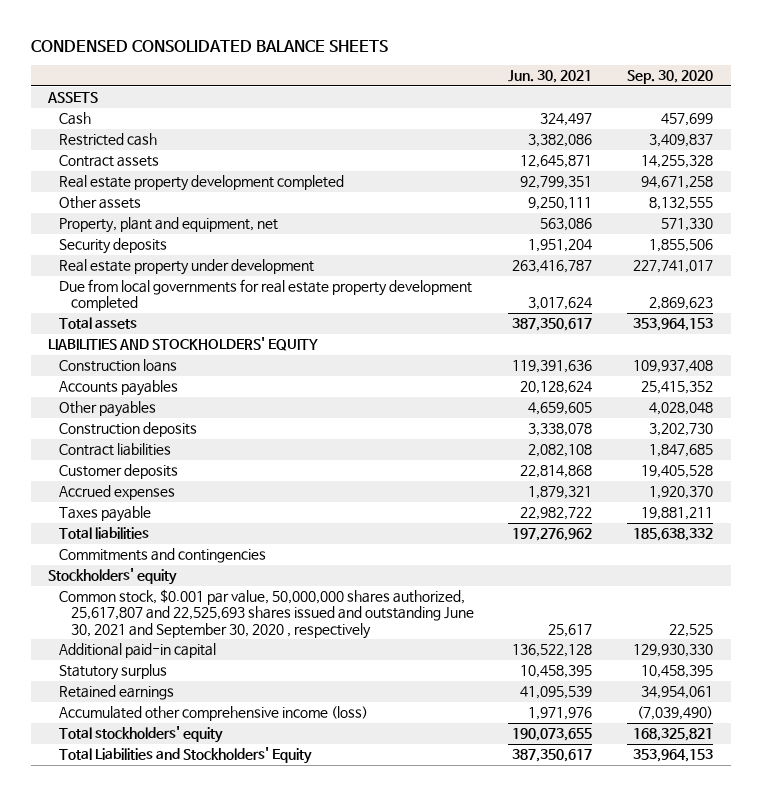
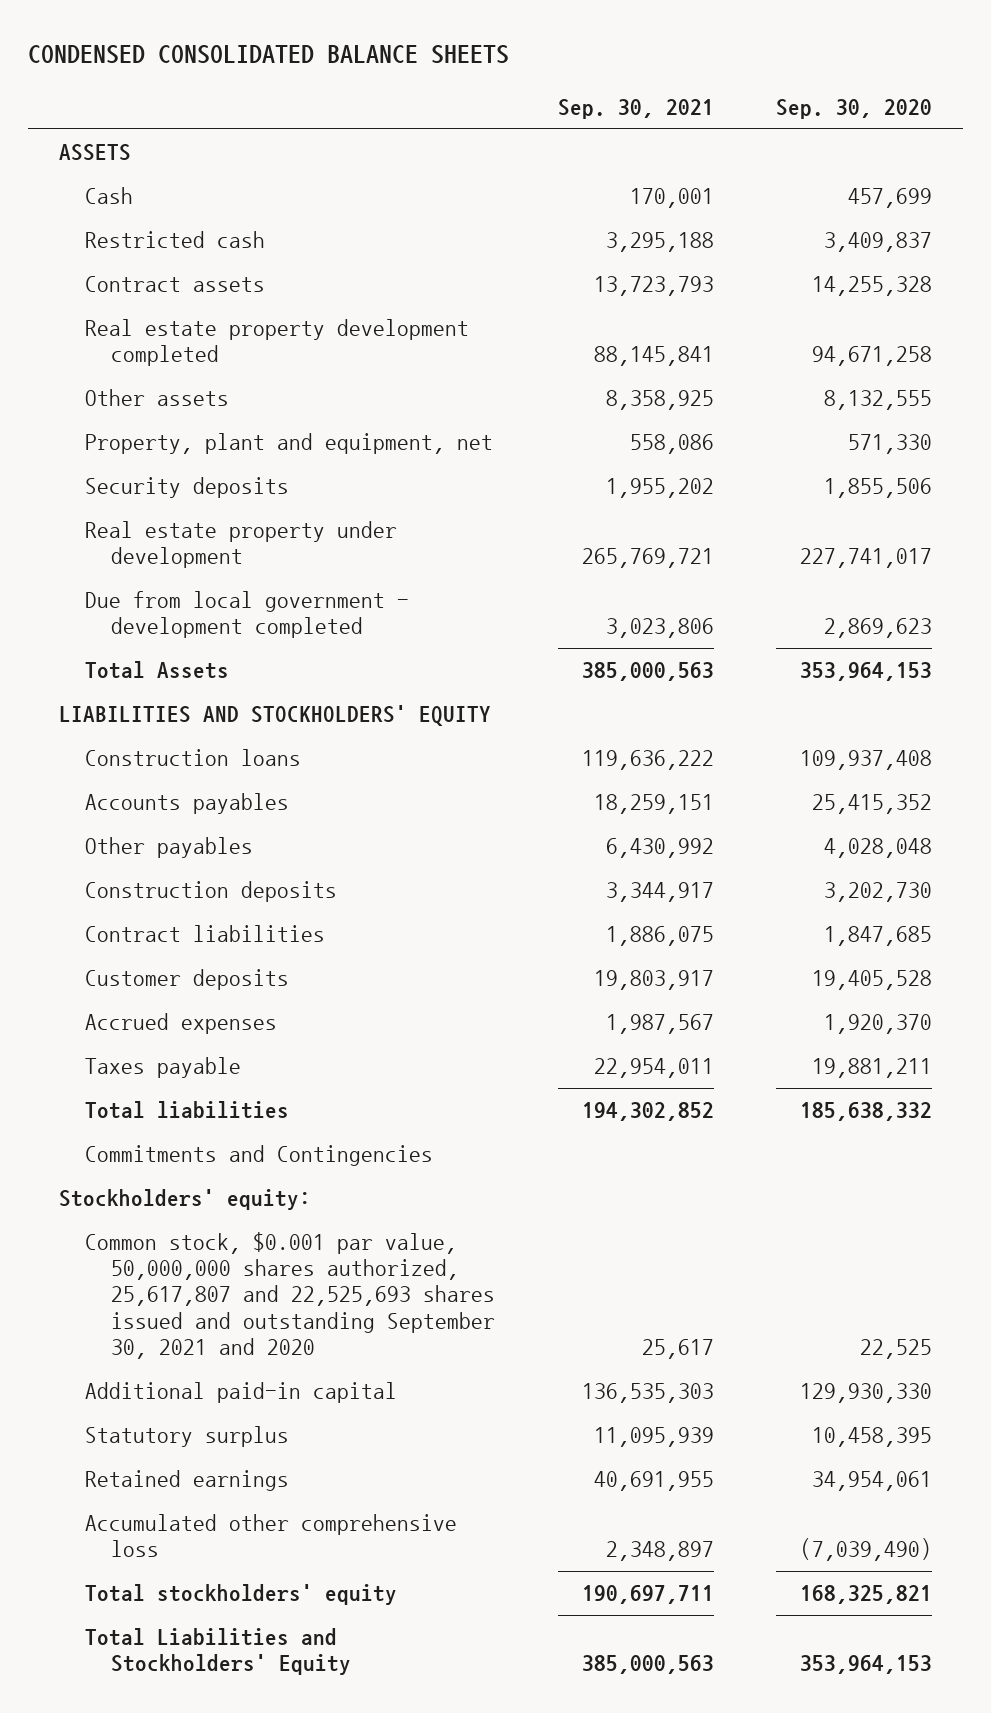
- | Jun. 30, 2021 | Sep. 30, 2020
+ | Sep. 30, 2021 | Sep. 30, 2020
- Due from local governments for real estate property development completed | 3,017,624 | 2,869,623
- Total assets | 387,350,617 | 353,964,153
+ Due from local government - development completed | 3,023,806 | 2,869,623
+ Total Assets | 385,000,563 | 353,964,153
- Commitments and contingencies
- Stockholders' equity
- Common stock, $0.001 par value, 50,000,000 shares authorized, 25,617,807 and 22,525,693 shares issued and outstanding June 30, 2021 and September 30, 2020 , respectively | 25,617 | 22,525
+ Commitments and Contingencies
+ Stockholders' equity:
+ Common stock, $0.001 par value, 50,000,000 shares authorized, 25,617,807 and 22,525,693 shares issued and outstanding September 30, 2021 and 2020 | 25,617 | 22,525
- Accumulated other comprehensive income (loss) | 1,971,976 | (7,039,490)
+ Accumulated other comprehensive loss | 2,348,897 | (7,039,490)

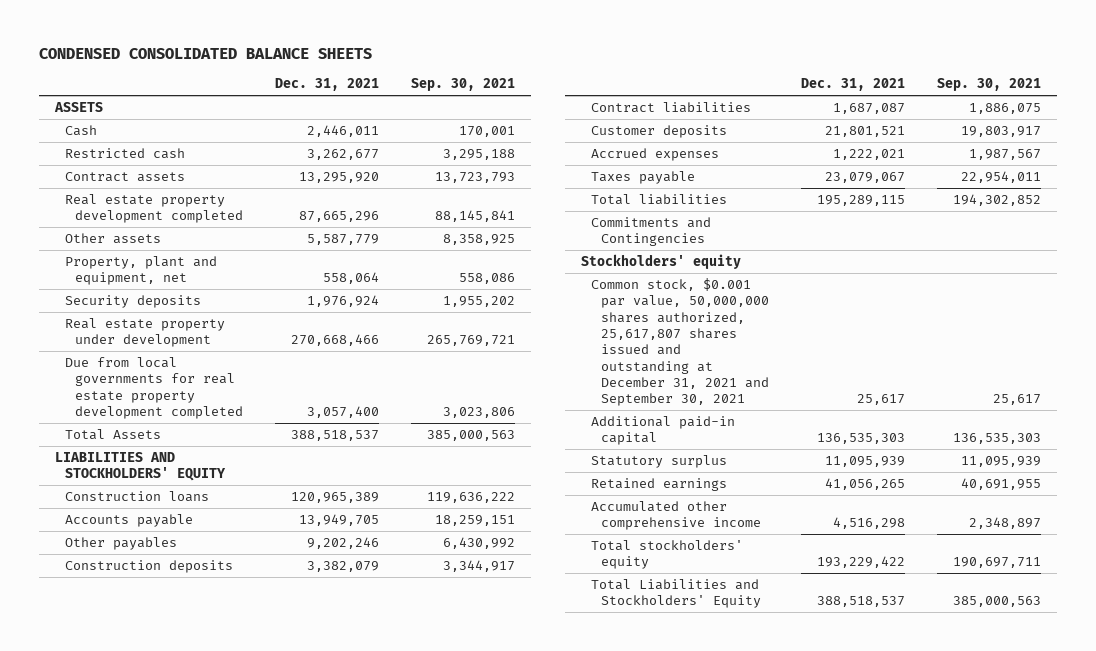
- | Sep. 30, 2021 | Sep. 30, 2020
+ | Dec. 31, 2021 | Sep. 30, 2021
- Due from local government - development completed | 3,023,806 | 2,869,623
+ Due from local governments for real estate property development completed | 3,057,400 | 3,023,806
- Accounts payables | 18,259,151 | 25,415,352
+ Accounts payable | 13,949,705 | 18,259,151
- Stockholders' equity:
- Common stock, $0.001 par value, 50,000,000 shares authorized, 25,617,807 and 22,525,693 shares issued and outstanding September 30, 2021 and 2020 | 25,617 | 22,525
+ Stockholders' equity
+ Common stock, $0.001 par value, 50,000,000 shares authorized, 25,617,807 shares issued and outstanding at December 31, 2021 and September 30, 2021 | 25,617 | 25,617
- Accumulated other comprehensive loss | 2,348,897 | (7,039,490)
+ Accumulated other comprehensive income | 4,516,298 | 2,348,897

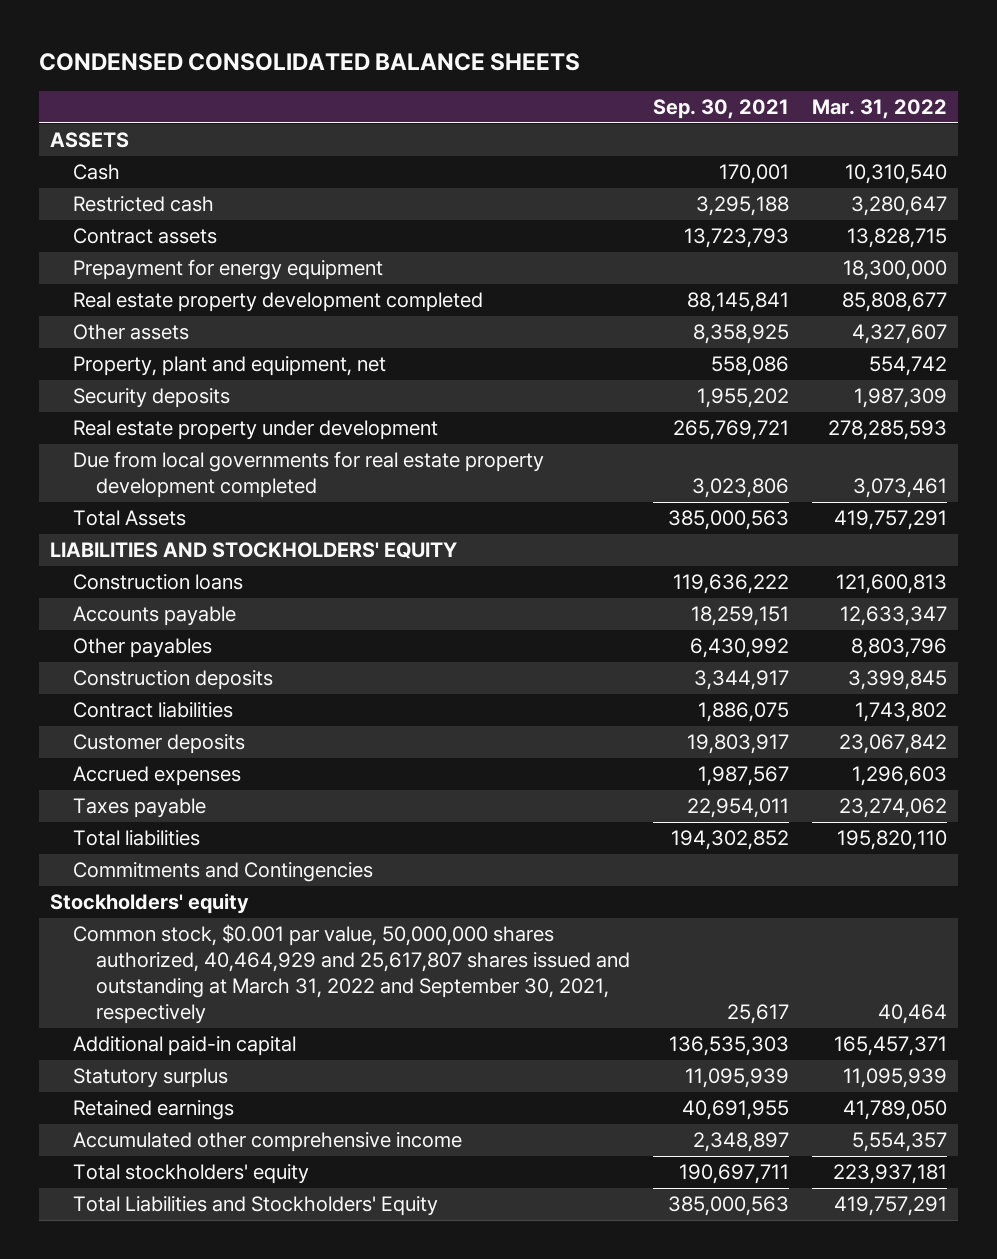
- | Dec. 31, 2021 | Sep. 30, 2021
+ | Sep. 30, 2021 | Mar. 31, 2022
+ Prepayment for energy equipment | | 18,300,000
- Common stock, $0.001 par value, 50,000,000 shares authorized, 25,617,807 shares issued and outstanding at December 31, 2021 and September 30, 2021 | 25,617 | 25,617
+ Common stock, $0.001 par value, 50,000,000 shares authorized, 40,464,929 and 25,617,807 shares issued and outstanding at March 31, 2022 and September 30, 2021, respectively | 25,617 | 40,464

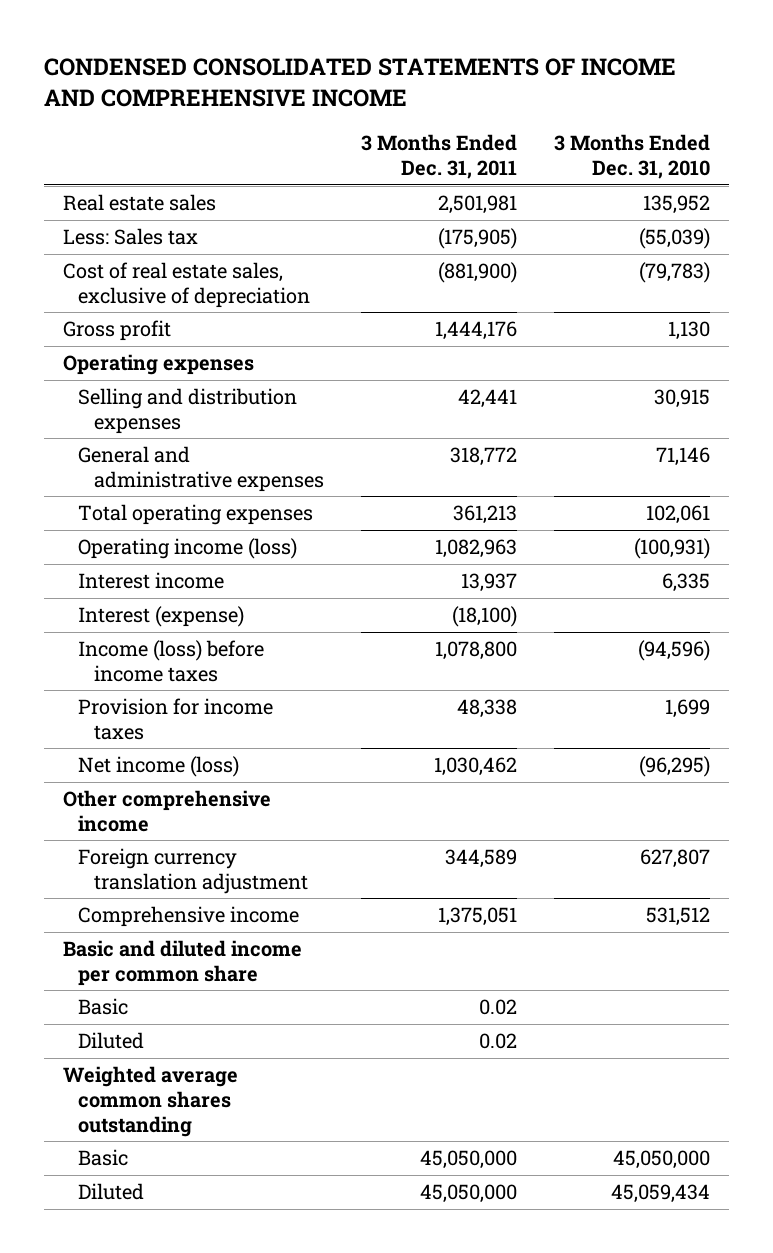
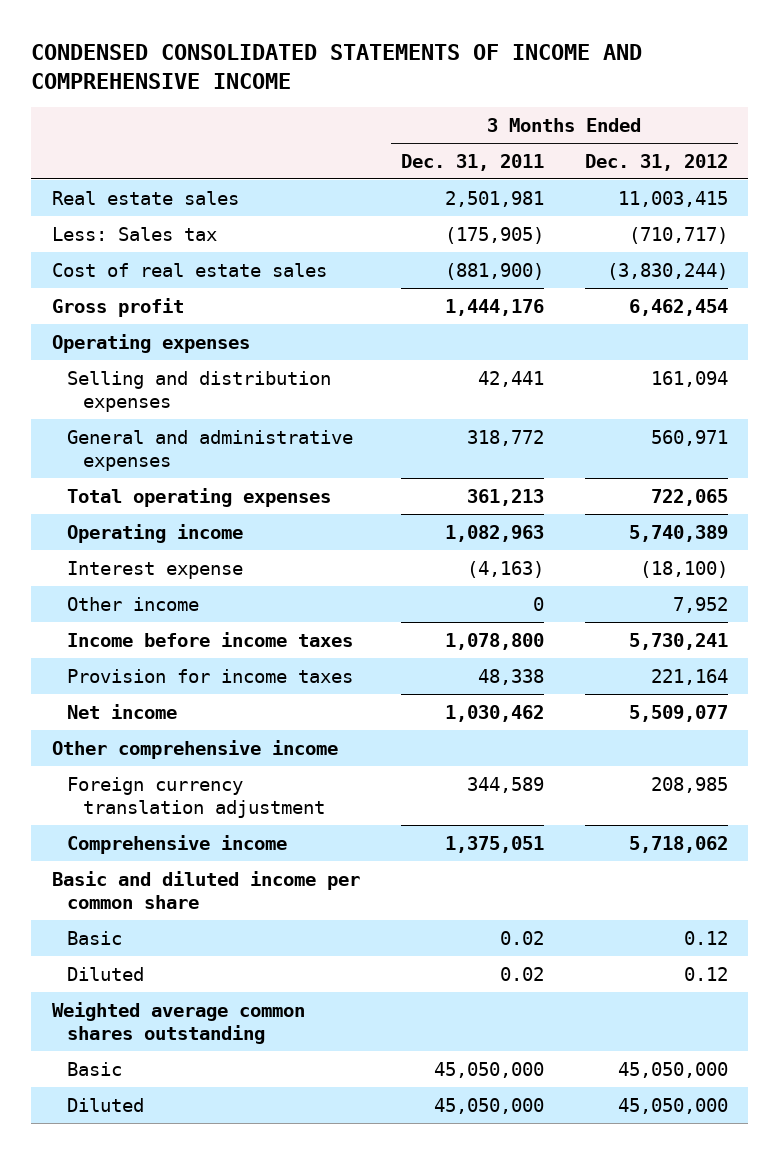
- | 3 Months Ended Dec. 31, 2011 | 3 Months Ended Dec. 31, 2010
+ | 3 Months Ended Dec. 31, 2011 | 3 Months Ended Dec. 31, 2012
- Cost of real estate sales, exclusive of depreciation | (881,900) | (79,783)
+ Cost of real estate sales | (881,900) | (3,830,244)
- Operating income (loss) | 1,082,963 | (100,931)
- Interest income | 13,937 | 6,335
- Interest (expense) | (18,100) |
- Income (loss) before income taxes | 1,078,800 | (94,596)
+ Operating income | 1,082,963 | 5,740,389
+ Interest expense | (4,163) | (18,100)
+ Other income | 0 | 7,952
+ Income before income taxes | 1,078,800 | 5,730,241
- Net income (loss) | 1,030,462 | (96,295)
+ Net income | 1,030,462 | 5,509,077

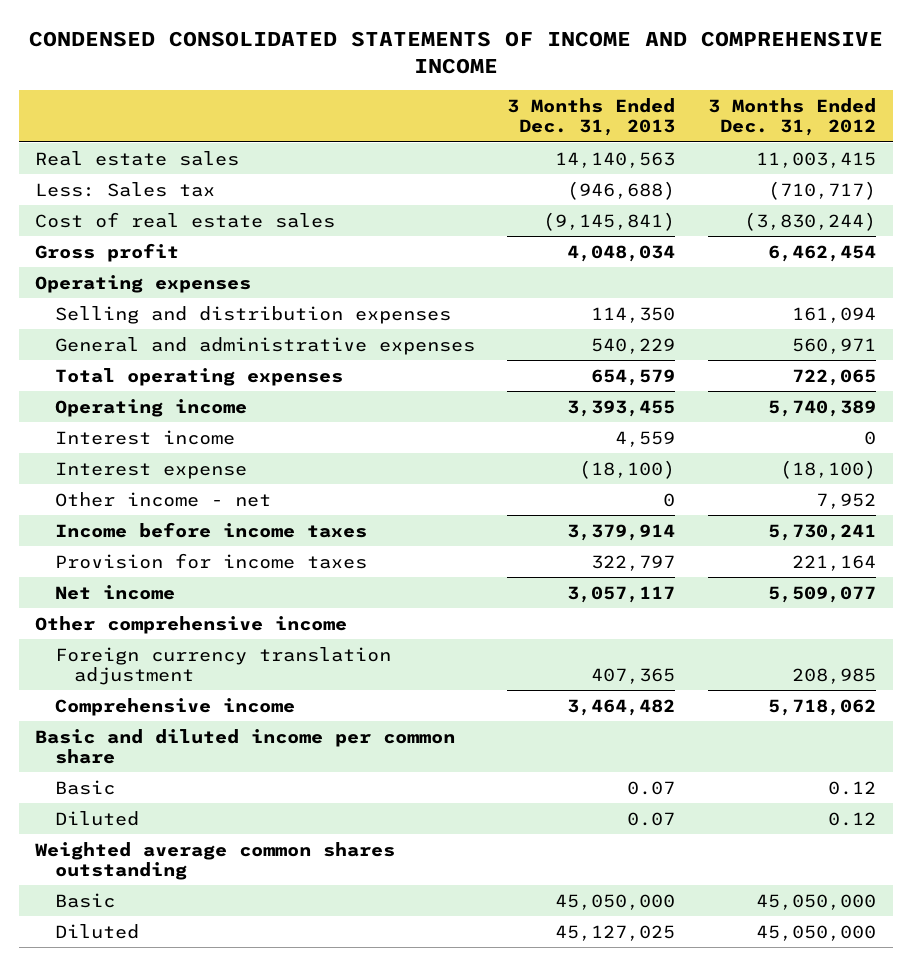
- | 3 Months Ended Dec. 31, 2011 | 3 Months Ended Dec. 31, 2012
+ | 3 Months Ended Dec. 31, 2013 | 3 Months Ended Dec. 31, 2012
+ Interest income | 4,559 | 0
- Other income | 0 | 7,952
+ Other income - net | 0 | 7,952

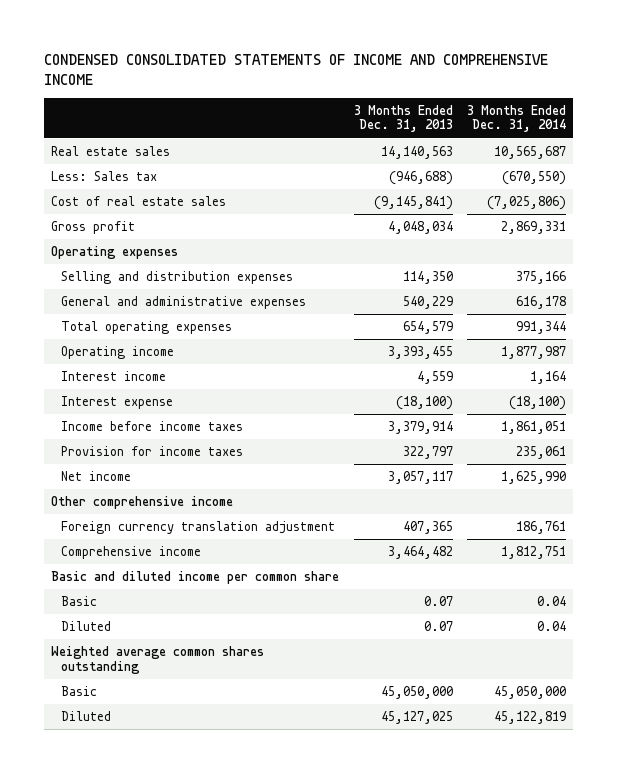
- | 3 Months Ended Dec. 31, 2013 | 3 Months Ended Dec. 31, 2012
+ | 3 Months Ended Dec. 31, 2013 | 3 Months Ended Dec. 31, 2014
- Other income - net | 0 | 7,952

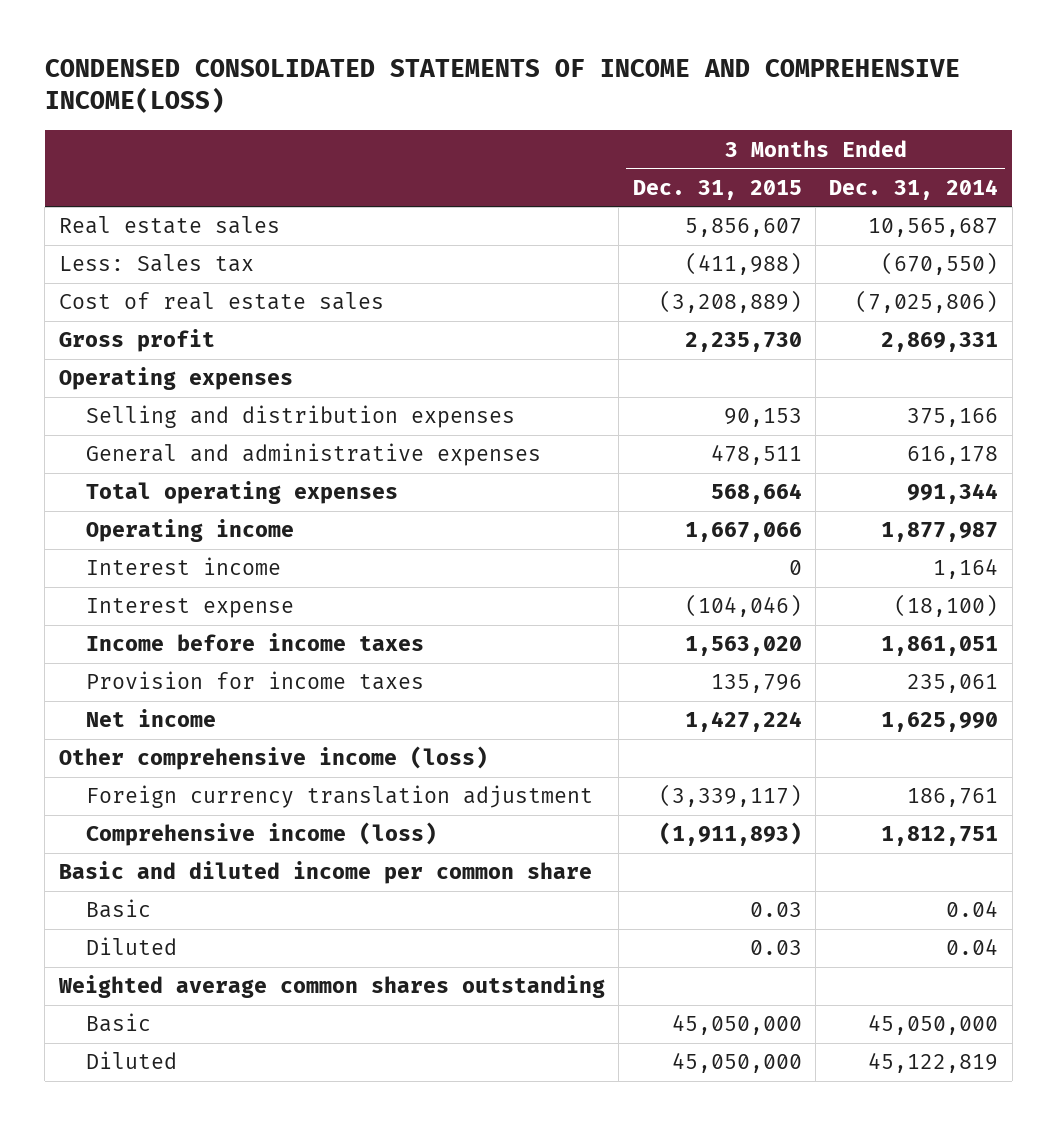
- CONDENSED CONSOLIDATED STATEMENTS OF INCOME AND COMPREHENSIVE INCOME
+ CONDENSED CONSOLIDATED STATEMENTS OF INCOME AND COMPREHENSIVE INCOME(LOSS)
- | 3 Months Ended Dec. 31, 2013 | 3 Months Ended Dec. 31, 2014
+ | 3 Months Ended Dec. 31, 2015 | 3 Months Ended Dec. 31, 2014
- Other comprehensive income
+ Other comprehensive income (loss)
- Comprehensive income | 3,464,482 | 1,812,751
+ Comprehensive income (loss) | (1,911,893) | 1,812,751

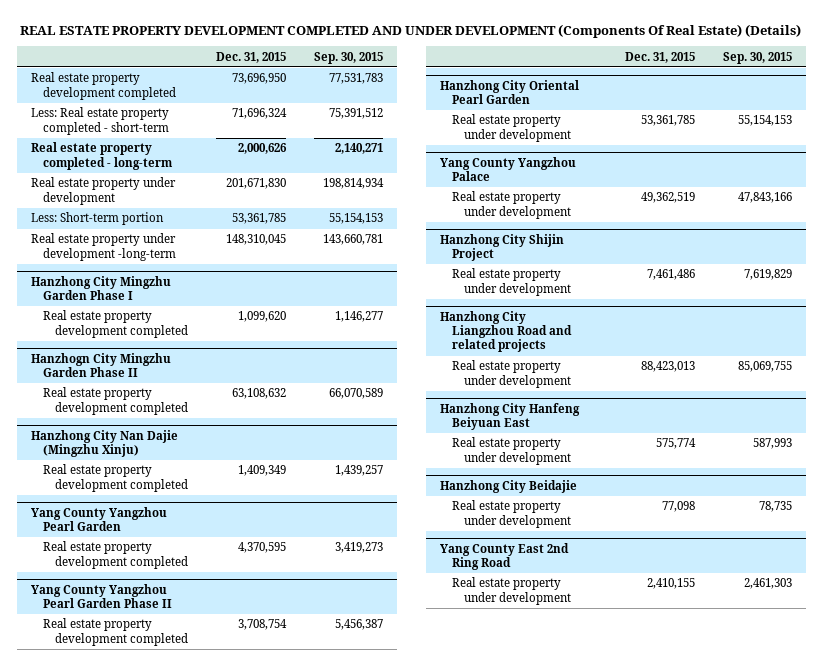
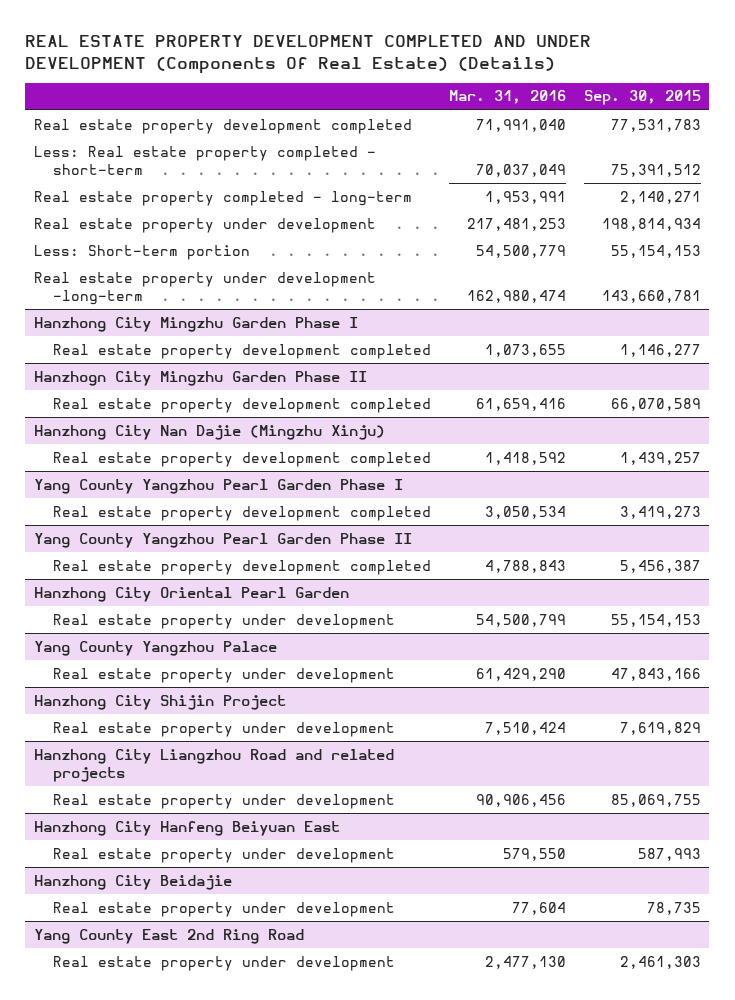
- | Dec. 31, 2015 | Sep. 30, 2015
+ | Mar. 31, 2016 | Sep. 30, 2015
- Yang County Yangzhou Pearl Garden
+ Yang County Yangzhou Pearl Garden Phase I

